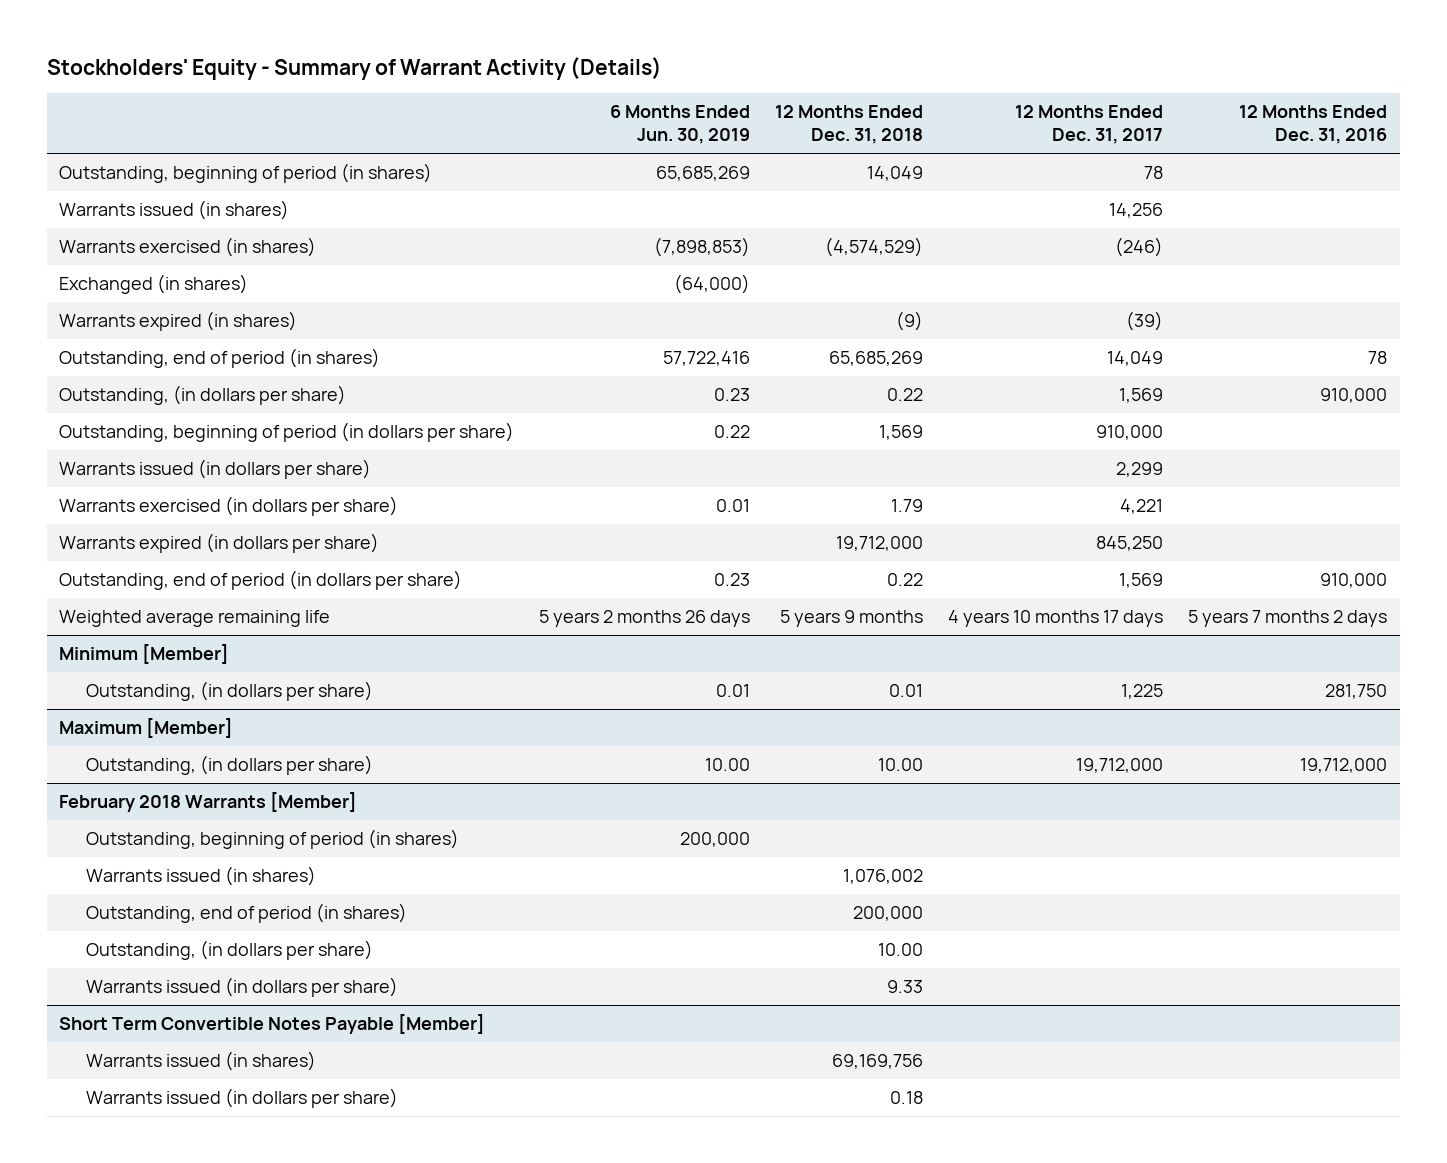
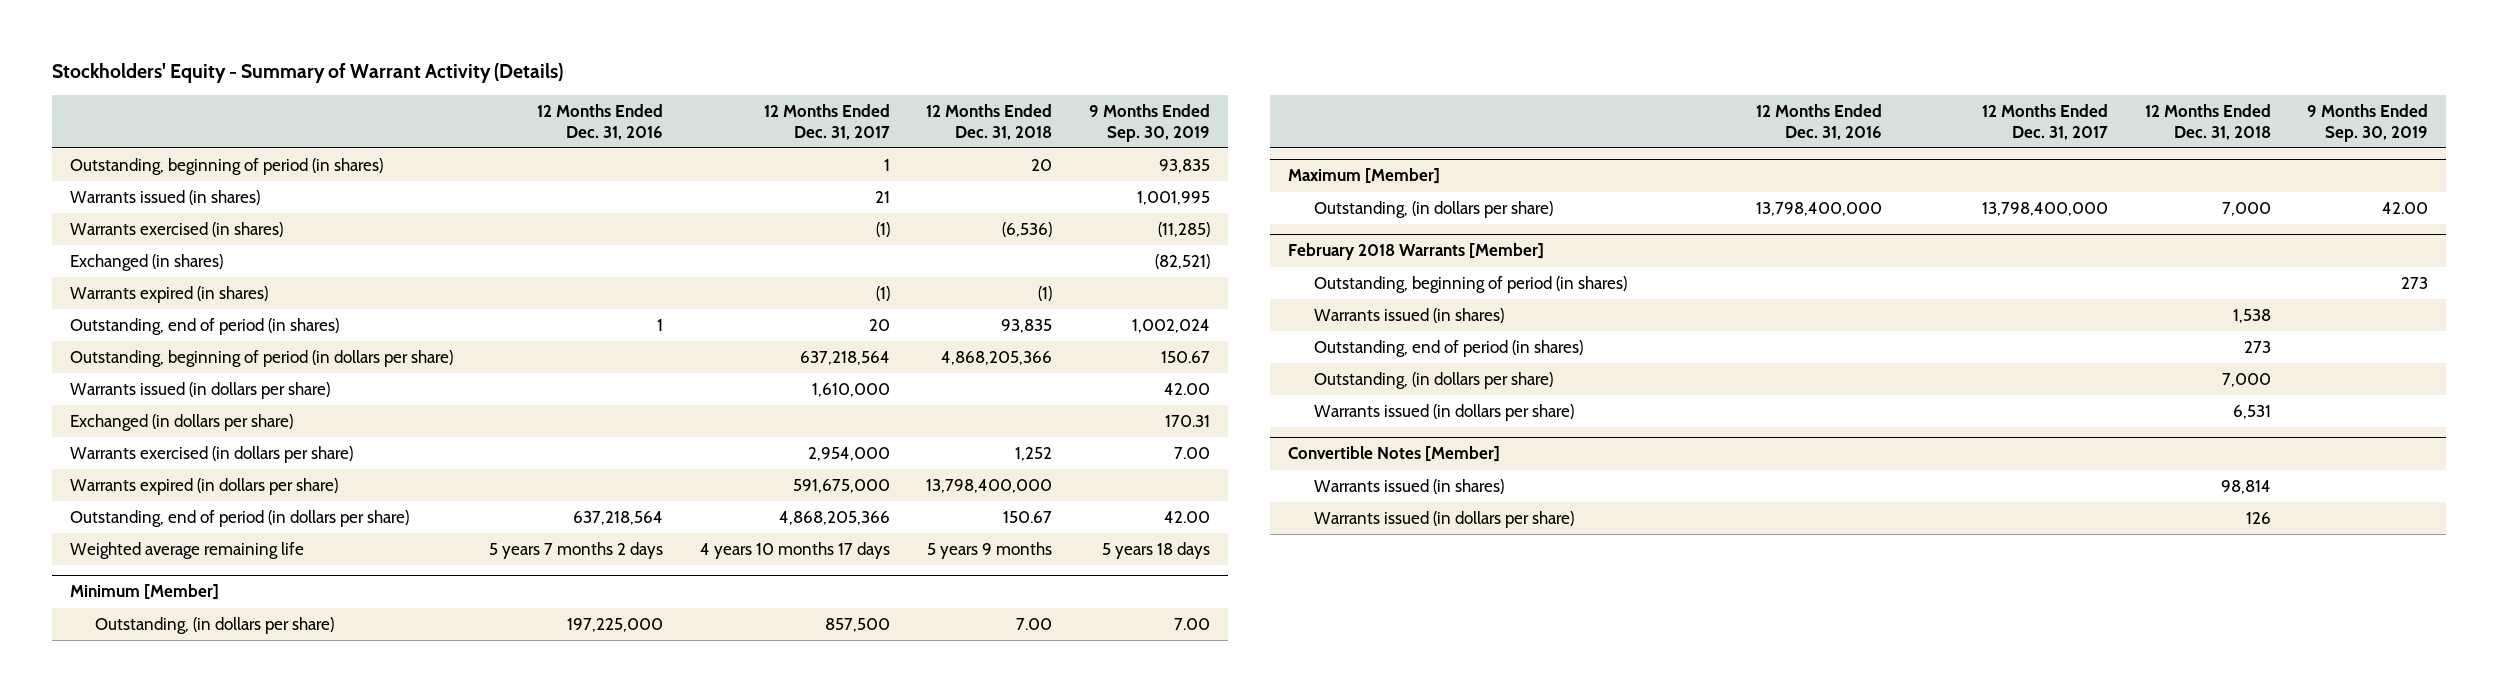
- | 6 Months Ended Jun. 30, 2019 | 12 Months Ended Dec. 31, 2018 | 12 Months Ended Dec. 31, 2017 | 12 Months Ended Dec. 31, 2016
+ | 12 Months Ended Dec. 31, 2016 | 12 Months Ended Dec. 31, 2017 | 12 Months Ended Dec. 31, 2018 | 9 Months Ended Sep. 30, 2019
- Outstanding, beginning of period (in shares) | 65,685,269 | 14,049 | 78 |
- Warrants issued (in shares) | | | 14,256 |
- Warrants exercised (in shares) | (7,898,853) | (4,574,529) | (246) |
+ Outstanding, beginning of period (in shares) | | 1 | 20 | 93,835
+ Warrants issued (in shares) | | 21 | | 1,001,995
+ Warrants exercised (in shares) | | (1) | (6,536) | (11,285)
- Warrants expired (in shares) | | (9) | (39) |
- Outstanding, end of period (in shares) | 57,722,416 | 65,685,269 | 14,049 | 78
- Outstanding, (in dollars per share) | 0.23 | 0.22 | 1,569 | 910,000
- Outstanding, beginning of period (in dollars per share) | 0.22 | 1,569 | 910,000 |
- Warrants issued (in dollars per share) | | | 2,299 |
- Warrants exercised (in dollars per share) | 0.01 | 1.79 | 4,221 |
- Warrants expired (in dollars per share) | | 19,712,000 | 845,250 |
- Outstanding, end of period (in dollars per share) | 0.23 | 0.22 | 1,569 | 910,000
+ Warrants expired (in shares) | | (1) | (1) |
+ Outstanding, end of period (in shares) | 1 | 20 | 93,835 | 1,002,024
+ Outstanding, beginning of period (in dollars per share) | | 637,218,564 | 4,868,205,366 | 150.67
+ Warrants issued (in dollars per share) | | 1,610,000 | | 42.00
+ Exchanged (in dollars per share) | | | | 170.31
+ Warrants exercised (in dollars per share) | | 2,954,000 | 1,252 | 7.00
+ Warrants expired (in dollars per share) | | 591,675,000 | 13,798,400,000 |
+ Outstanding, end of period (in dollars per share) | 637,218,564 | 4,868,205,366 | 150.67 | 42.00
@ Minimum [Member]
- Outstanding, (in dollars per share) | 0.01 | 0.01 | 1,225 | 281,750
+ Outstanding, (in dollars per share) | 197,225,000 | 857,500 | 7.00 | 7.00
@ Maximum [Member]
- Outstanding, (in dollars per share) | 10.00 | 10.00 | 19,712,000 | 19,712,000
+ Outstanding, (in dollars per share) | 13,798,400,000 | 13,798,400,000 | 7,000 | 42.00
@ February 2018 Warrants [Member]
- Warrants issued (in shares) | | 1,076,002 | |
- Outstanding, end of period (in shares) | | 200,000 | |
- Outstanding, (in dollars per share) | | 10.00 | |
- Warrants issued (in dollars per share) | | 9.33 | |
- Short Term Convertible Notes Payable [Member]
- Warrants issued (in shares) | | 69,169,756 | |
- Warrants issued (in dollars per share) | | 0.18 | |
@ February 2018 Warrants [Member]
+ Warrants issued (in shares) | | | 1,538 |
+ Outstanding, end of period (in shares) | | | 273 |
+ Outstanding, (in dollars per share) | | | 7,000 |
+ Warrants issued (in dollars per share) | | | 6,531 |
+ Convertible Notes [Member]
+ Warrants issued (in shares) | | | 98,814 |
+ Warrants issued (in dollars per share) | | | 126 |

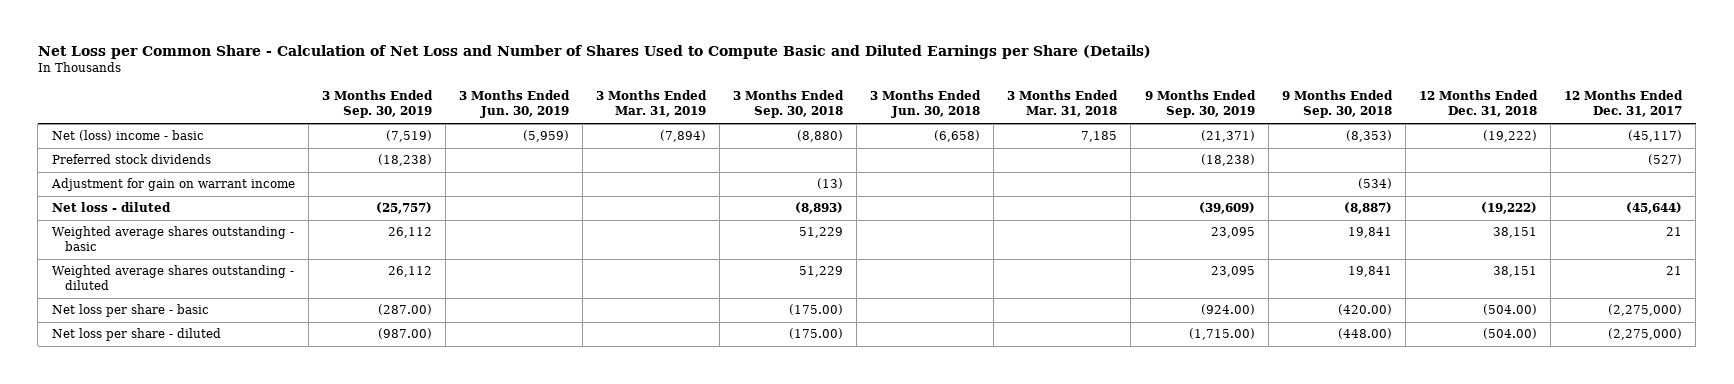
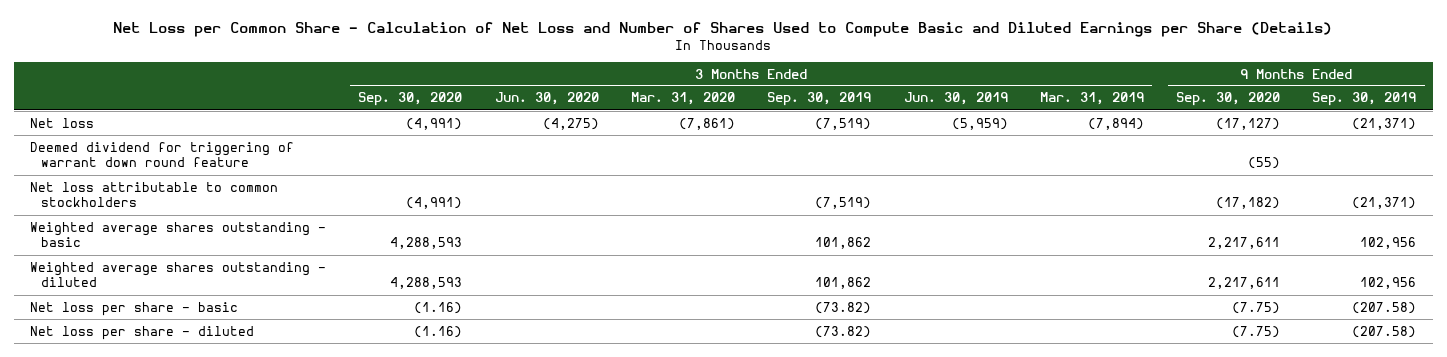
- | 3 Months Ended Sep. 30, 2019 | 3 Months Ended Jun. 30, 2019 | 3 Months Ended Mar. 31, 2019 | 3 Months Ended Sep. 30, 2018 | 3 Months Ended Jun. 30, 2018 | 3 Months Ended Mar. 31, 2018 | 9 Months Ended Sep. 30, 2019 | 9 Months Ended Sep. 30, 2018 | 12 Months Ended Dec. 31, 2018 | 12 Months Ended Dec. 31, 2017
+ | 3 Months Ended Sep. 30, 2020 | 3 Months Ended Jun. 30, 2020 | 3 Months Ended Mar. 31, 2020 | 3 Months Ended Sep. 30, 2019 | 3 Months Ended Jun. 30, 2019 | 3 Months Ended Mar. 31, 2019 | 9 Months Ended Sep. 30, 2020 | 9 Months Ended Sep. 30, 2019
- Net (loss) income - basic | (7,519) | (5,959) | (7,894) | (8,880) | (6,658) | 7,185 | (21,371) | (8,353) | (19,222) | (45,117)
- Preferred stock dividends | (18,238) | | | | | | (18,238) | | | (527)
- Adjustment for gain on warrant income | | | | (13) | | | | (534) | |
- Net loss - diluted | (25,757) | | | (8,893) | | | (39,609) | (8,887) | (19,222) | (45,644)
- Weighted average shares outstanding - basic | 26,112 | | | 51,229 | | | 23,095 | 19,841 | 38,151 | 21
- Weighted average shares outstanding - diluted | 26,112 | | | 51,229 | | | 23,095 | 19,841 | 38,151 | 21
- Net loss per share - basic | (287.00) | | | (175.00) | | | (924.00) | (420.00) | (504.00) | (2,275,000)
- Net loss per share - diluted | (987.00) | | | (175.00) | | | (1,715.00) | (448.00) | (504.00) | (2,275,000)
+ Net loss | (4,991) | (4,275) | (7,861) | (7,519) | (5,959) | (7,894) | (17,127) | (21,371)
+ Deemed dividend for triggering of warrant down round feature | | | | | | | (55) |
+ Net loss attributable to common stockholders | (4,991) | | | (7,519) | | | (17,182) | (21,371)
+ Weighted average shares outstanding - basic | 4,288,593 | | | 101,862 | | | 2,217,611 | 102,956
+ Weighted average shares outstanding - diluted | 4,288,593 | | | 101,862 | | | 2,217,611 | 102,956
+ Net loss per share - basic | (1.16) | | | (73.82) | | | (7.75) | (207.58)
+ Net loss per share - diluted | (1.16) | | | (73.82) | | | (7.75) | (207.58)

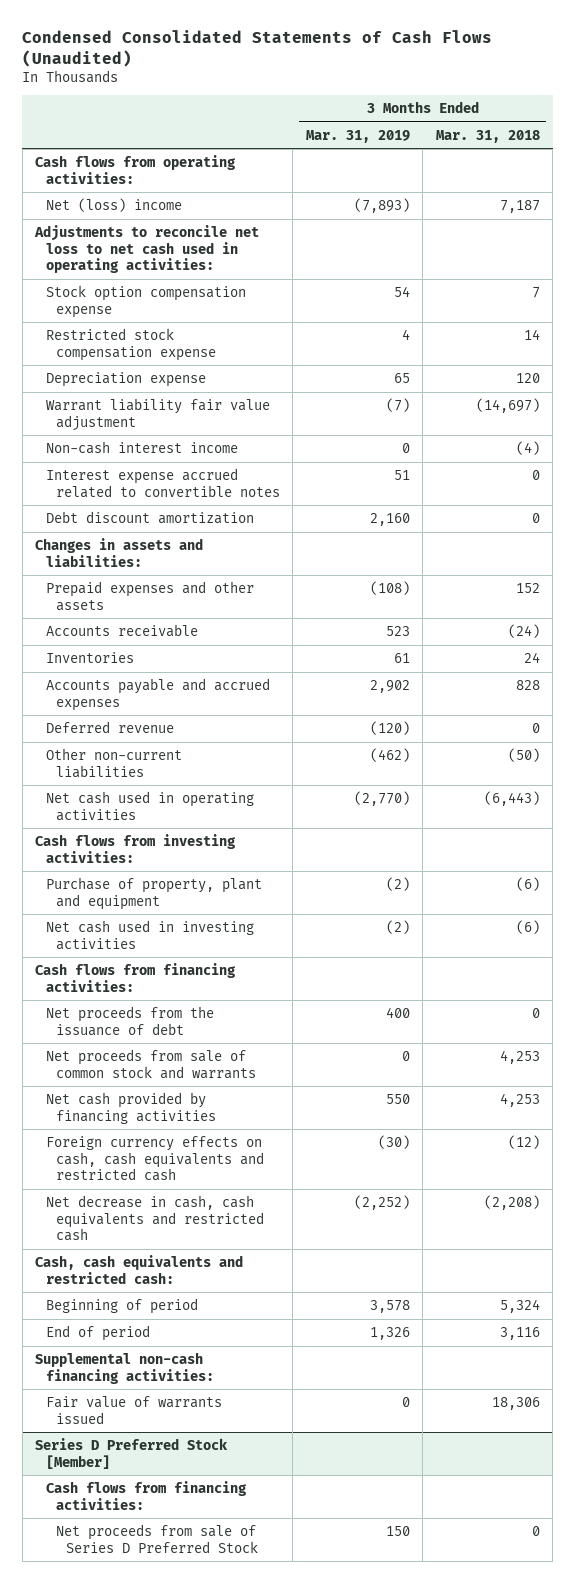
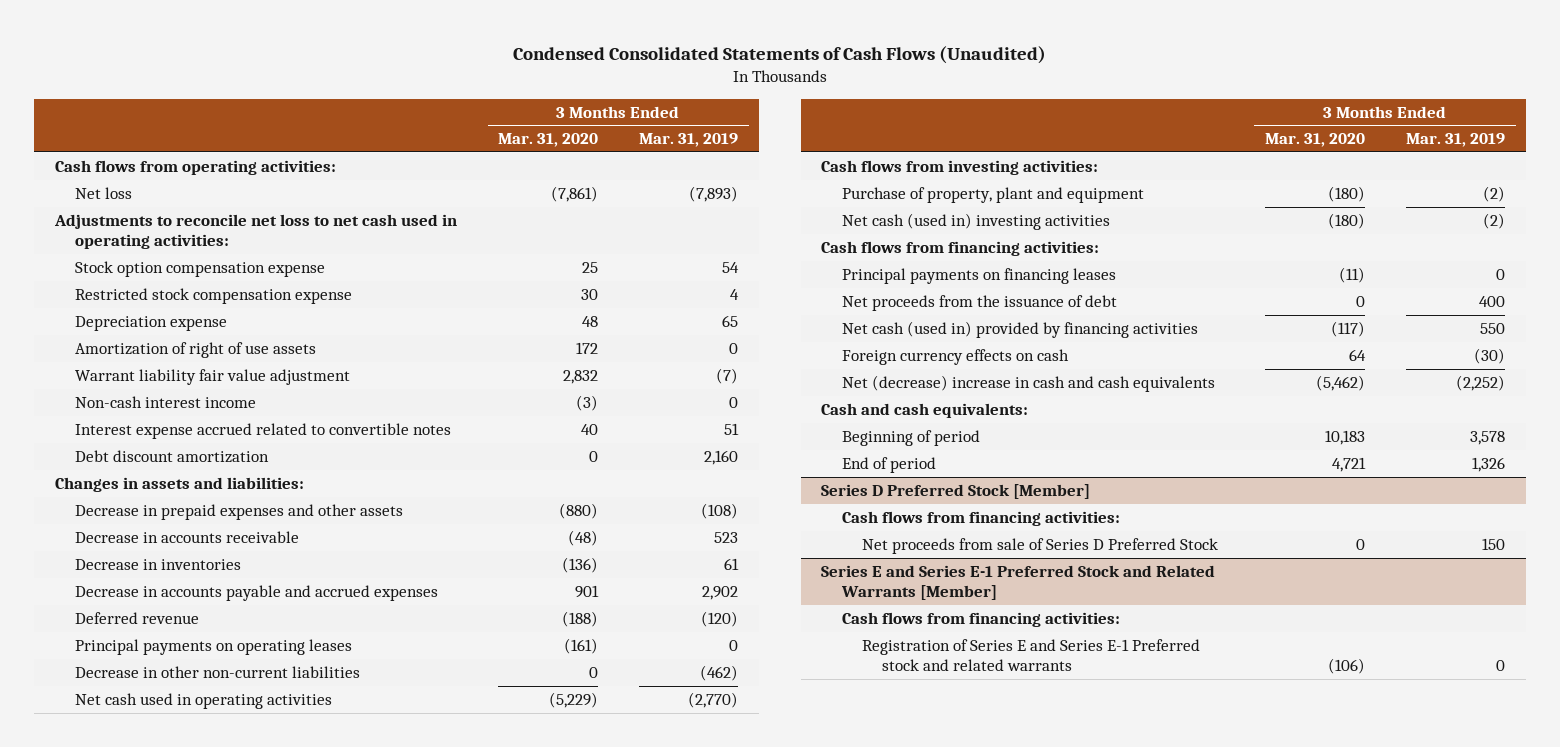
- | 3 Months Ended Mar. 31, 2019 | 3 Months Ended Mar. 31, 2018
+ | 3 Months Ended Mar. 31, 2020 | 3 Months Ended Mar. 31, 2019
- Net (loss) income | (7,893) | 7,187
+ Net loss | (7,861) | (7,893)
+ Amortization of right of use assets | 172 | 0
- Prepaid expenses and other assets | (108) | 152
- Accounts receivable | 523 | (24)
- Inventories | 61 | 24
- Accounts payable and accrued expenses | 2,902 | 828
+ Decrease in prepaid expenses and other assets | (880) | (108)
+ Decrease in accounts receivable | (48) | 523
+ Decrease in inventories | (136) | 61
+ Decrease in accounts payable and accrued expenses | 901 | 2,902
- Other non-current liabilities | (462) | (50)
+ Principal payments on operating leases | (161) | 0
+ Decrease in other non-current liabilities | 0 | (462)
- Net cash used in investing activities | (2) | (6)
+ Net cash (used in) investing activities | (180) | (2)
+ Principal payments on financing leases | (11) | 0
- Net proceeds from sale of common stock and warrants | 0 | 4,253
- Net cash provided by financing activities | 550 | 4,253
- Foreign currency effects on cash, cash equivalents and restricted cash | (30) | (12)
- Net decrease in cash, cash equivalents and restricted cash | (2,252) | (2,208)
- Cash, cash equivalents and restricted cash:
+ Net cash (used in) provided by financing activities | (117) | 550
+ Foreign currency effects on cash | 64 | (30)
+ Net (decrease) increase in cash and cash equivalents | (5,462) | (2,252)
+ Cash and cash equivalents:
- Supplemental non-cash financing activities:
- Fair value of warrants issued | 0 | 18,306
+ Series E and Series E-1 Preferred Stock and Related Warrants [Member]
+ Cash flows from financing activities:
+ Registration of Series E and Series E-1 Preferred stock and related warrants | (106) | 0

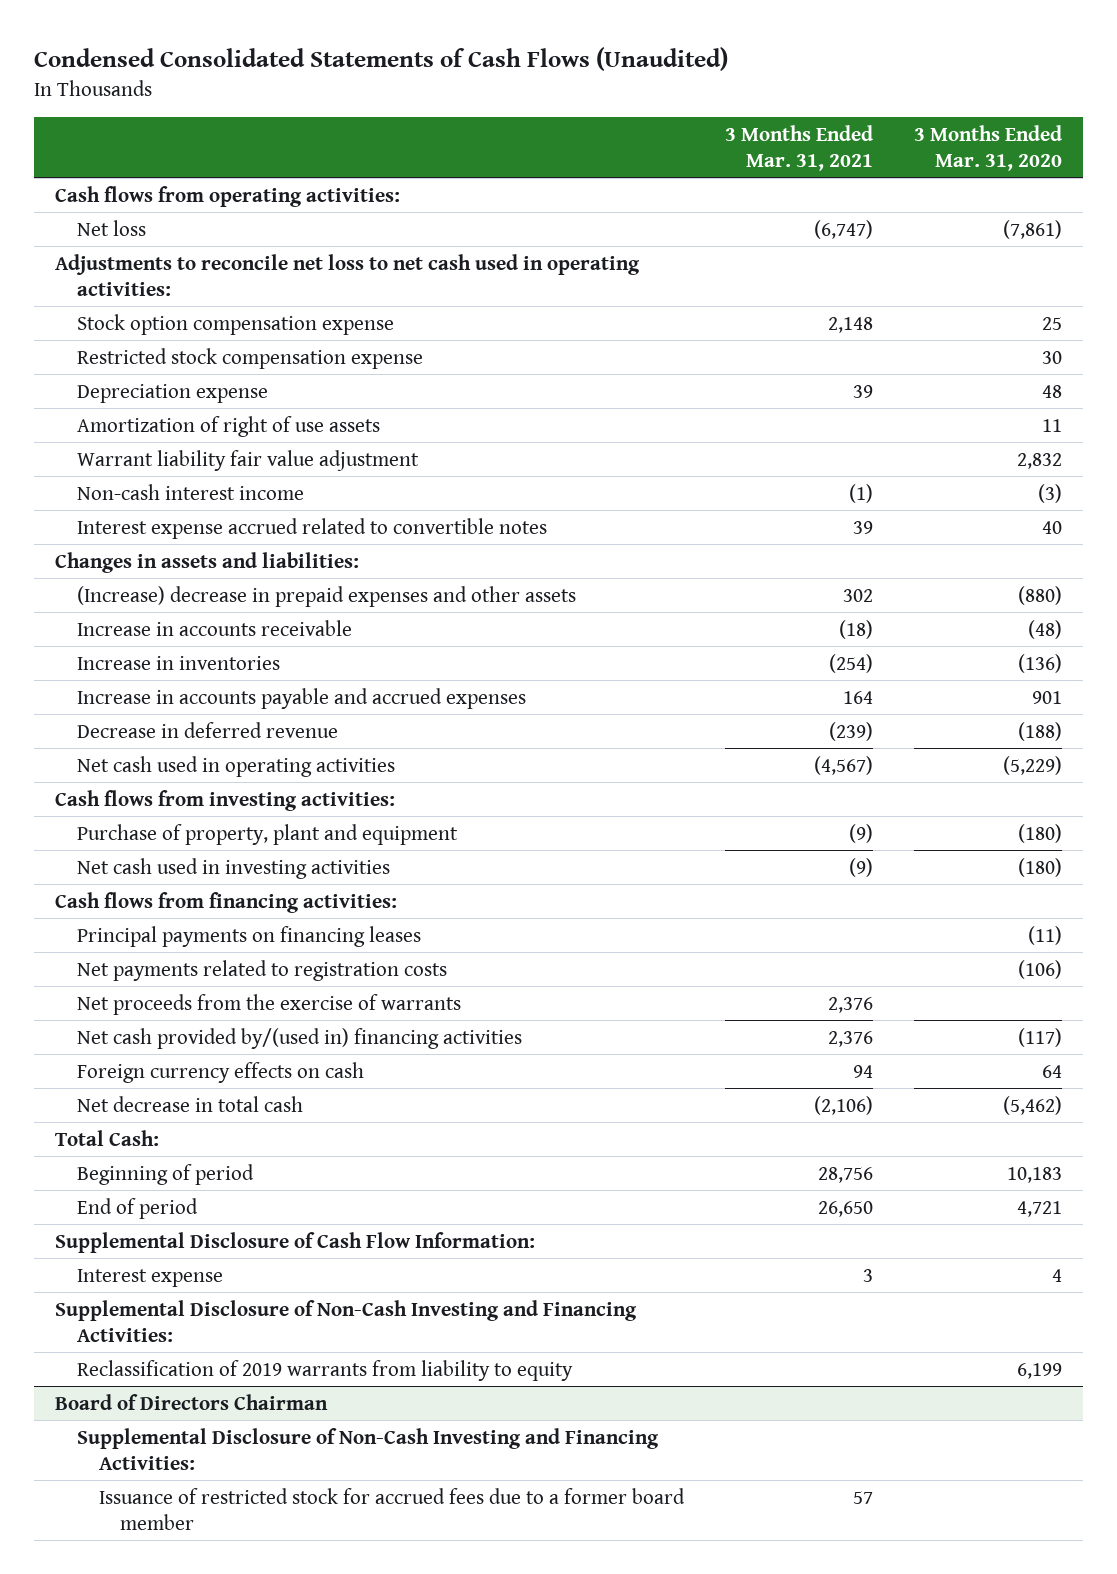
- | 3 Months Ended Mar. 31, 2020 | 3 Months Ended Mar. 31, 2019
+ | 3 Months Ended Mar. 31, 2021 | 3 Months Ended Mar. 31, 2020
- Amortization of right of use assets | 172 | 0
+ Amortization of right of use assets | | 11
- Debt discount amortization | 0 | 2,160
- Decrease in prepaid expenses and other assets | (880) | (108)
- Decrease in accounts receivable | (48) | 523
- Decrease in inventories | (136) | 61
- Decrease in accounts payable and accrued expenses | 901 | 2,902
- Deferred revenue | (188) | (120)
- Principal payments on operating leases | (161) | 0
- Decrease in other non-current liabilities | 0 | (462)
+ (Increase) decrease in prepaid expenses and other assets | 302 | (880)
+ Increase in accounts receivable | (18) | (48)
+ Increase in inventories | (254) | (136)
+ Increase in accounts payable and accrued expenses | 164 | 901
+ Decrease in deferred revenue | (239) | (188)
- Net cash (used in) investing activities | (180) | (2)
+ Net cash used in investing activities | (9) | (180)
- Net proceeds from the issuance of debt | 0 | 400
- Net cash (used in) provided by financing activities | (117) | 550
+ Net payments related to registration costs | | (106)
+ Net proceeds from the exercise of warrants | 2,376 |
+ Net cash provided by/(used in) financing activities | 2,376 | (117)
- Net (decrease) increase in cash and cash equivalents | (5,462) | (2,252)
- Cash and cash equivalents:
+ Net decrease in total cash | (2,106) | (5,462)
+ Total Cash:
- Series D Preferred Stock [Member]
- Cash flows from financing activities:
- Net proceeds from sale of Series D Preferred Stock | 0 | 150
- Series E and Series E-1 Preferred Stock and Related Warrants [Member]
- Cash flows from financing activities:
- Registration of Series E and Series E-1 Preferred stock and related warrants | (106) | 0
+ Supplemental Disclosure of Cash Flow Information:
+ Interest expense | 3 | 4
+ Supplemental Disclosure of Non-Cash Investing and Financing Activities:
+ Reclassification of 2019 warrants from liability to equity | | 6,199
+ Board of Directors Chairman
+ Supplemental Disclosure of Non-Cash Investing and Financing Activities:
+ Issuance of restricted stock for accrued fees due to a former board member | 57 |

